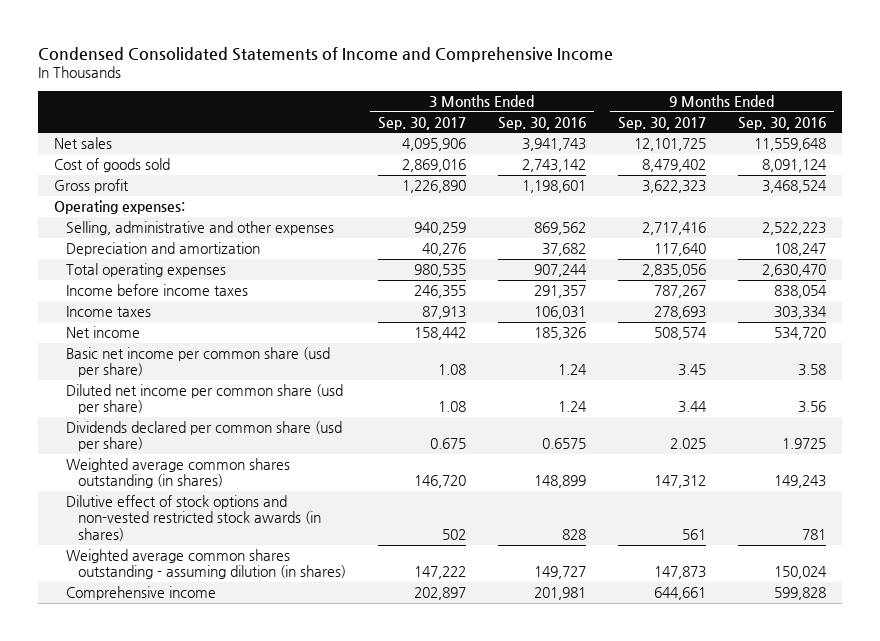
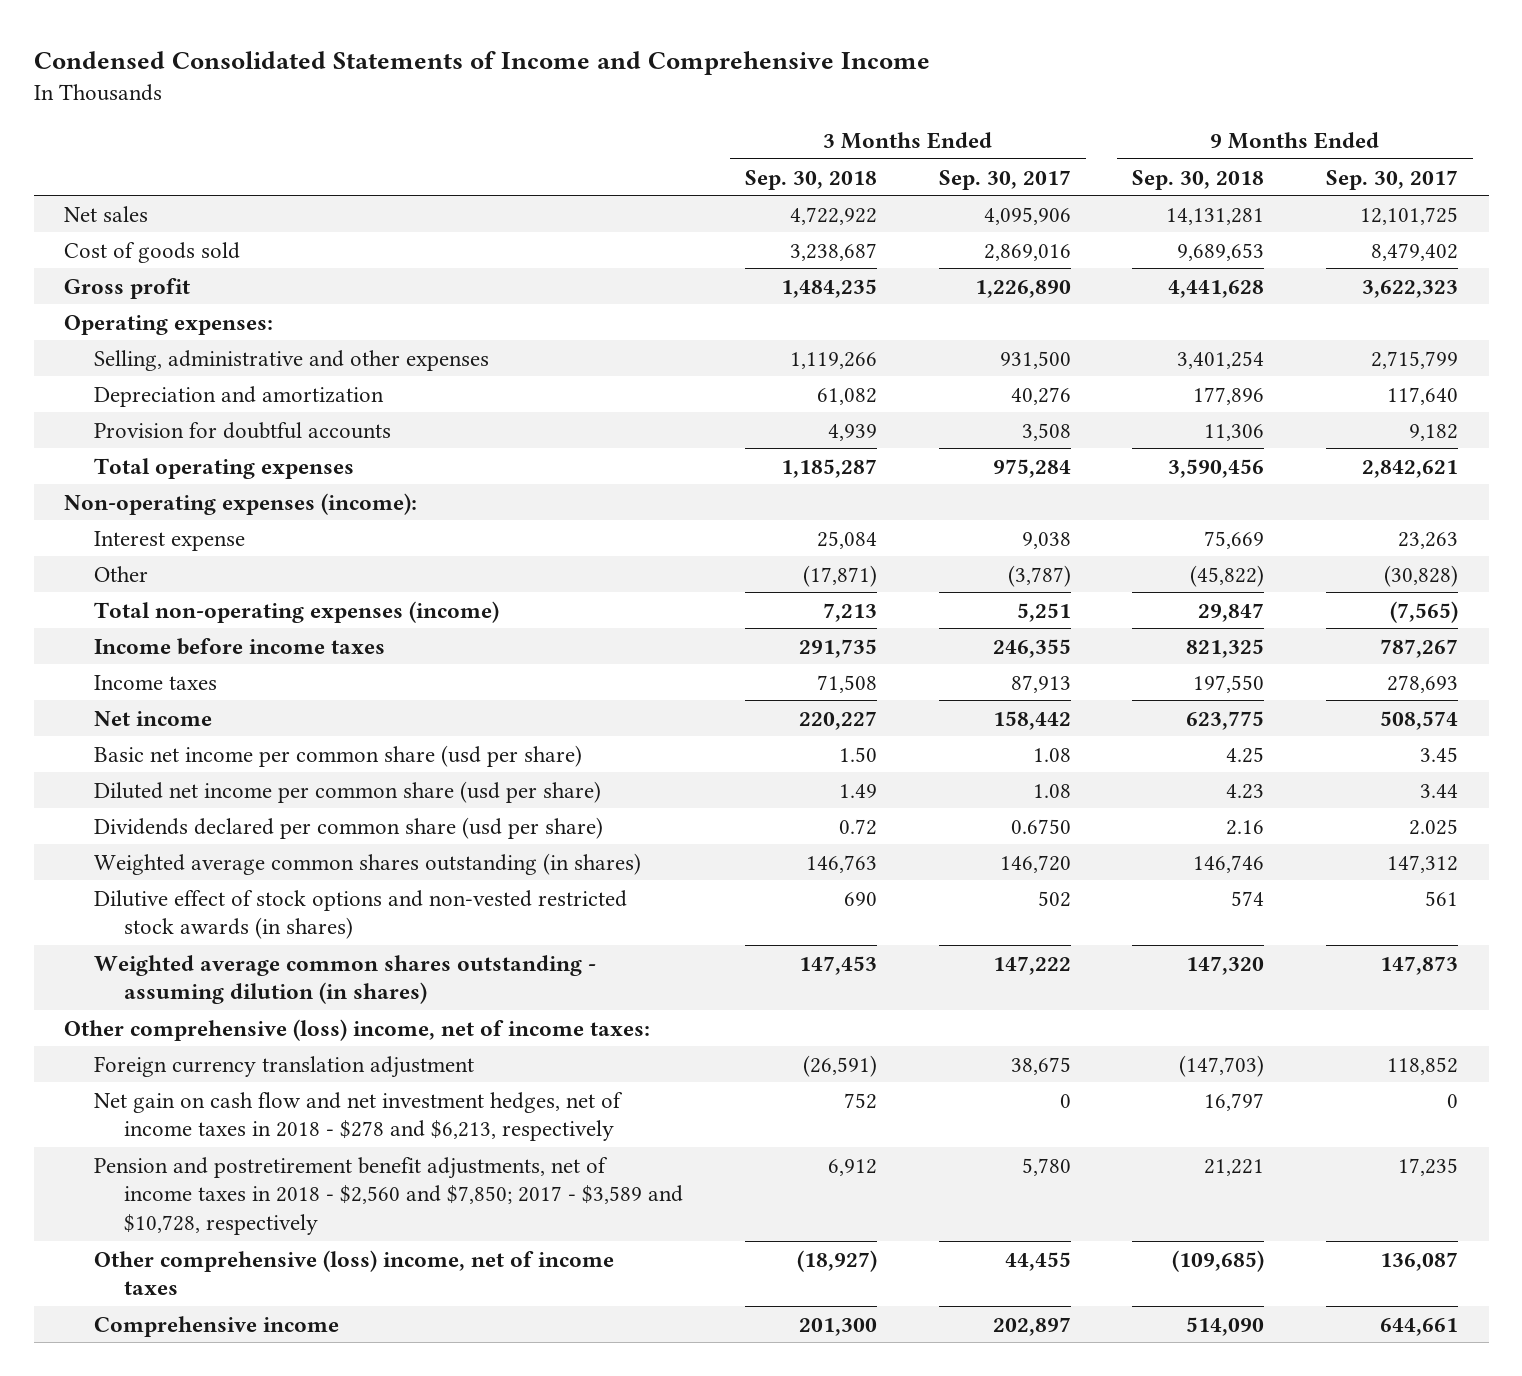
- | 3 Months Ended Sep. 30, 2017 | 3 Months Ended Sep. 30, 2016 | 9 Months Ended Sep. 30, 2017 | 9 Months Ended Sep. 30, 2016
+ | 3 Months Ended Sep. 30, 2018 | 3 Months Ended Sep. 30, 2017 | 9 Months Ended Sep. 30, 2018 | 9 Months Ended Sep. 30, 2017
- Selling, administrative and other expenses | 940,259 | 869,562 | 2,717,416 | 2,522,223
+ Selling, administrative and other expenses | 1,119,266 | 931,500 | 3,401,254 | 2,715,799
- Total operating expenses | 980,535 | 907,244 | 2,835,056 | 2,630,470
+ Provision for doubtful accounts | 4,939 | 3,508 | 11,306 | 9,182
+ Total operating expenses | 1,185,287 | 975,284 | 3,590,456 | 2,842,621
+ Non-operating expenses (income):
+ Interest expense | 25,084 | 9,038 | 75,669 | 23,263
+ Other | (17,871) | (3,787) | (45,822) | (30,828)
+ Total non-operating expenses (income) | 7,213 | 5,251 | 29,847 | (7,565)
- Dividends declared per common share (usd per share) | 0.675 | 0.6575 | 2.025 | 1.9725
+ Dividends declared per common share (usd per share) | 0.72 | 0.6750 | 2.16 | 2.025
+ Other comprehensive (loss) income, net of income taxes:
+ Foreign currency translation adjustment | (26,591) | 38,675 | (147,703) | 118,852
+ Net gain on cash flow and net investment hedges, net of income taxes in 2018 - $278 and $6,213, respectively | 752 | 0 | 16,797 | 0
+ Pension and postretirement benefit adjustments, net of income taxes in 2018 - $2,560 and $7,850; 2017 - $3,589 and $10,728, respectively | 6,912 | 5,780 | 21,221 | 17,235
+ Other comprehensive (loss) income, net of income taxes | (18,927) | 44,455 | (109,685) | 136,087

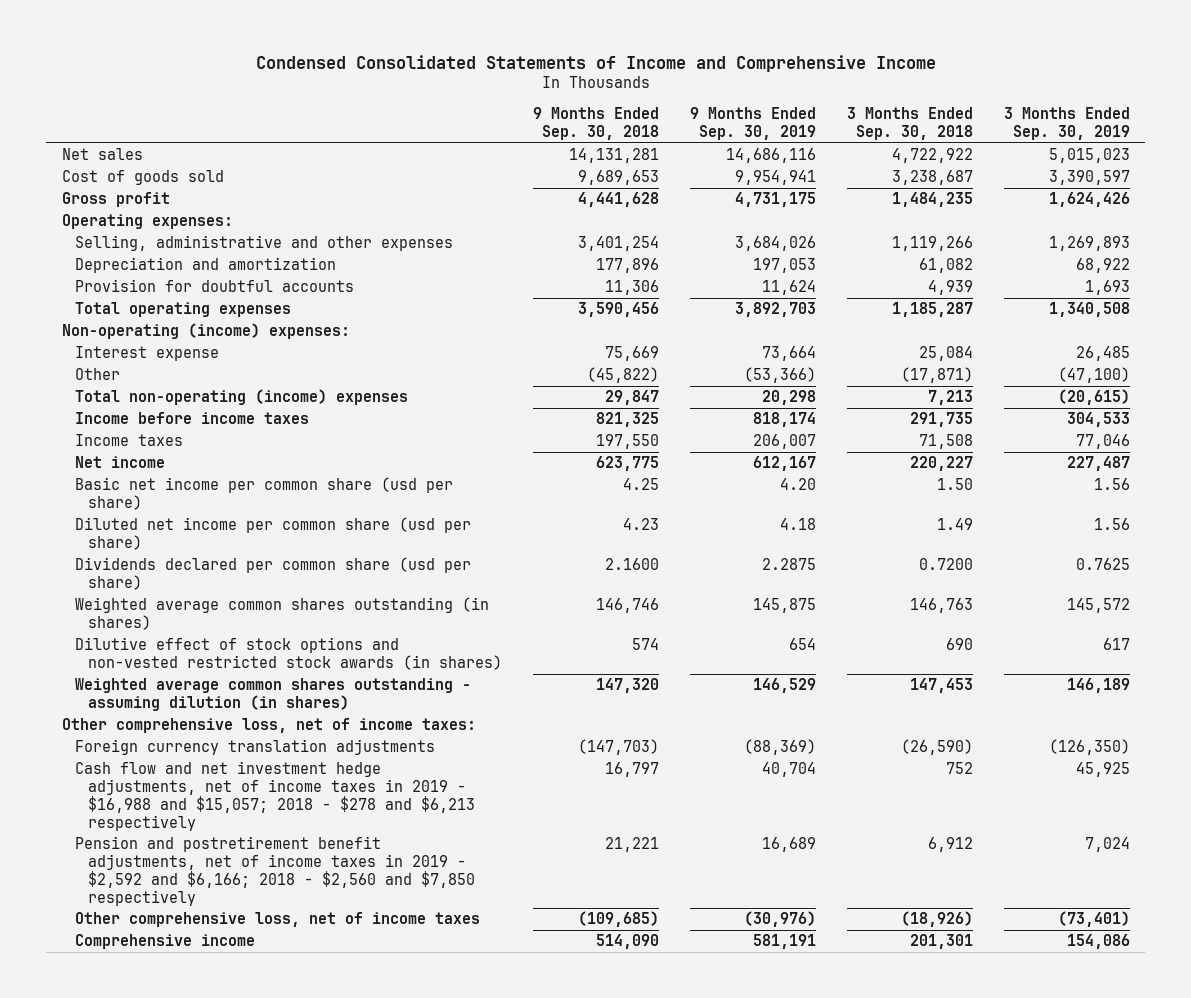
- | 3 Months Ended Sep. 30, 2018 | 3 Months Ended Sep. 30, 2017 | 9 Months Ended Sep. 30, 2018 | 9 Months Ended Sep. 30, 2017
+ | 9 Months Ended Sep. 30, 2018 | 9 Months Ended Sep. 30, 2019 | 3 Months Ended Sep. 30, 2018 | 3 Months Ended Sep. 30, 2019
- Non-operating expenses (income):
+ Non-operating (income) expenses:
- Total non-operating expenses (income) | 7,213 | 5,251 | 29,847 | (7,565)
+ Total non-operating (income) expenses | 29,847 | 20,298 | 7,213 | (20,615)
- Dividends declared per common share (usd per share) | 0.72 | 0.6750 | 2.16 | 2.025
+ Dividends declared per common share (usd per share) | 2.1600 | 2.2875 | 0.7200 | 0.7625
- Other comprehensive (loss) income, net of income taxes:
- Foreign currency translation adjustment | (26,591) | 38,675 | (147,703) | 118,852
- Net gain on cash flow and net investment hedges, net of income taxes in 2018 - $278 and $6,213, respectively | 752 | 0 | 16,797 | 0
- Pension and postretirement benefit adjustments, net of income taxes in 2018 - $2,560 and $7,850; 2017 - $3,589 and $10,728, respectively | 6,912 | 5,780 | 21,221 | 17,235
- Other comprehensive (loss) income, net of income taxes | (18,927) | 44,455 | (109,685) | 136,087
- Comprehensive income | 201,300 | 202,897 | 514,090 | 644,661
+ Other comprehensive loss, net of income taxes:
+ Foreign currency translation adjustments | (147,703) | (88,369) | (26,590) | (126,350)
+ Cash flow and net investment hedge adjustments, net of income taxes in 2019 - $16,988 and $15,057; 2018 - $278 and $6,213 respectively | 16,797 | 40,704 | 752 | 45,925
+ Pension and postretirement benefit adjustments, net of income taxes in 2019 - $2,592 and $6,166; 2018 - $2,560 and $7,850 respectively | 21,221 | 16,689 | 6,912 | 7,024
+ Other comprehensive loss, net of income taxes | (109,685) | (30,976) | (18,926) | (73,401)
+ Comprehensive income | 514,090 | 581,191 | 201,301 | 154,086

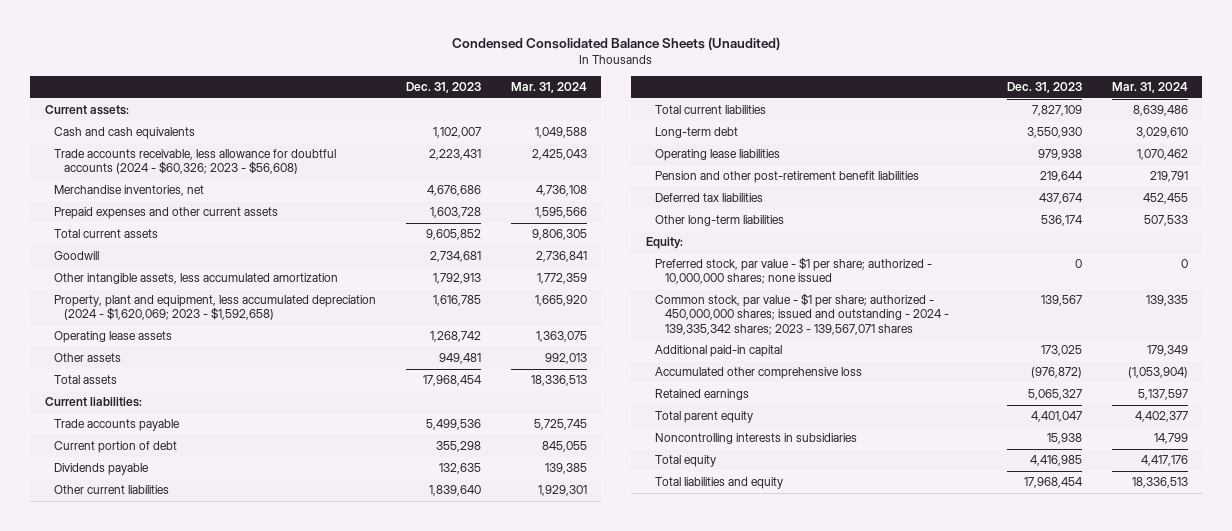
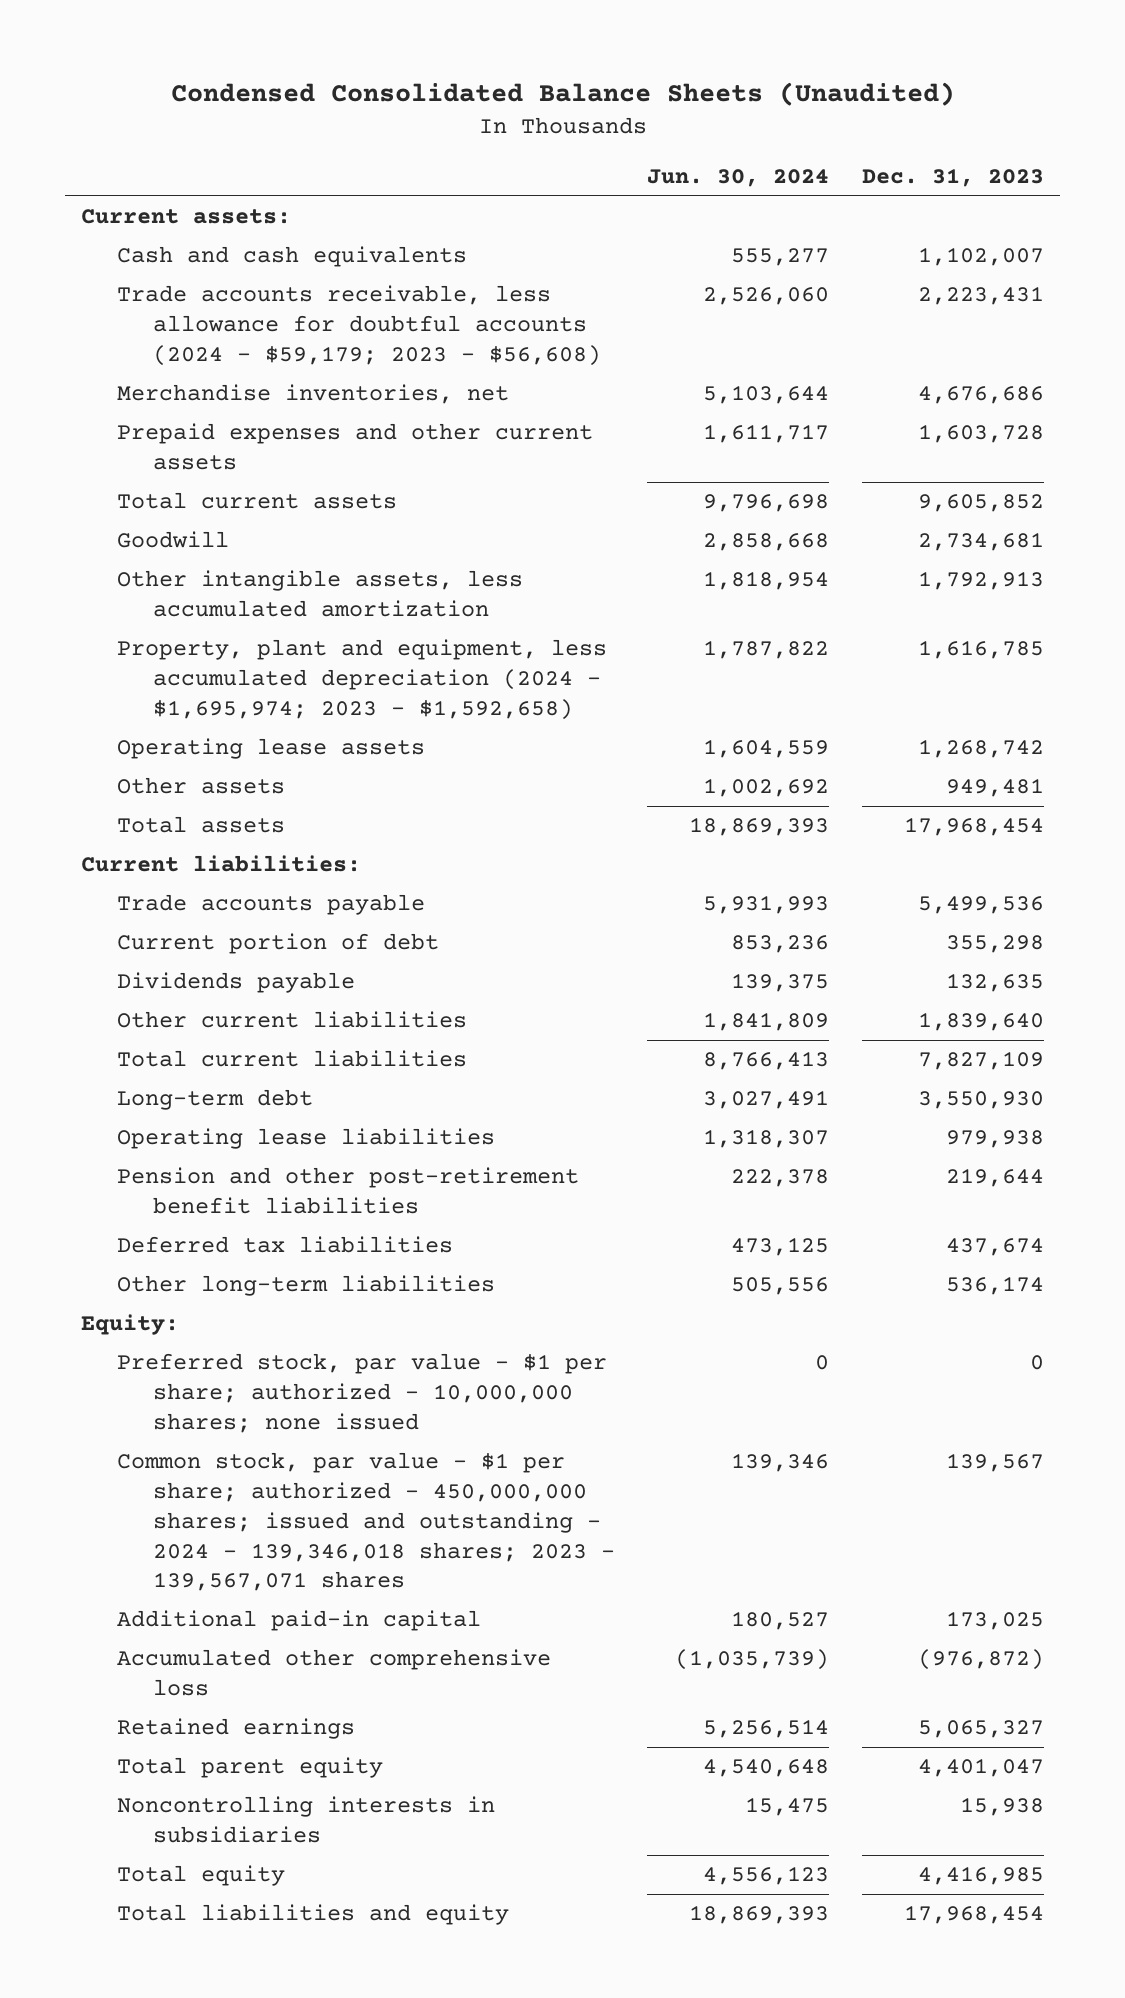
- | Dec. 31, 2023 | Mar. 31, 2024
+ | Jun. 30, 2024 | Dec. 31, 2023
- Trade accounts receivable, less allowance for doubtful accounts (2024 - $60,326; 2023 - $56,608) | 2,223,431 | 2,425,043
+ Trade accounts receivable, less allowance for doubtful accounts (2024 - $59,179; 2023 - $56,608) | 2,526,060 | 2,223,431
- Property, plant and equipment, less accumulated depreciation (2024 - $1,620,069; 2023 - $1,592,658) | 1,616,785 | 1,665,920
+ Property, plant and equipment, less accumulated depreciation (2024 - $1,695,974; 2023 - $1,592,658) | 1,787,822 | 1,616,785
- Common stock, par value - $1 per share; authorized - 450,000,000 shares; issued and outstanding - 2024 - 139,335,342 shares; 2023 - 139,567,071 shares | 139,567 | 139,335
+ Common stock, par value - $1 per share; authorized - 450,000,000 shares; issued and outstanding - 2024 - 139,346,018 shares; 2023 - 139,567,071 shares | 139,346 | 139,567

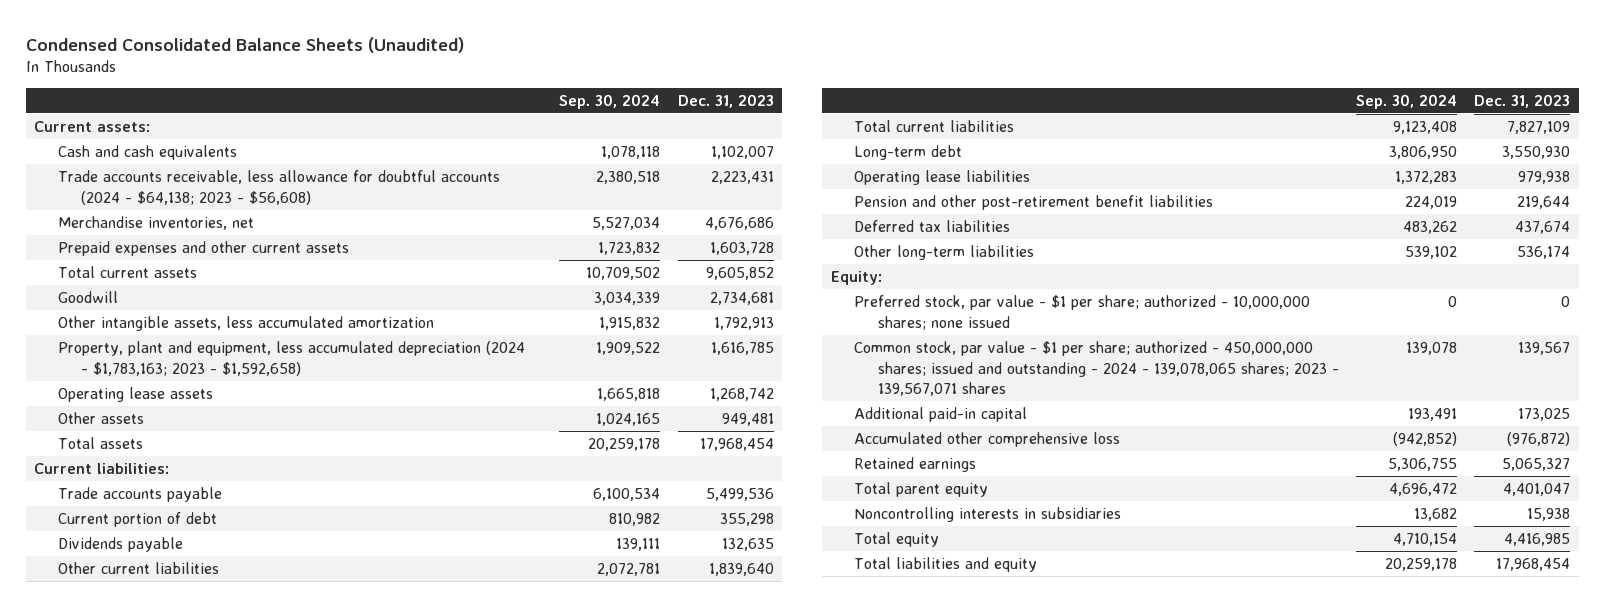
- | Jun. 30, 2024 | Dec. 31, 2023
+ | Sep. 30, 2024 | Dec. 31, 2023
- Trade accounts receivable, less allowance for doubtful accounts (2024 - $59,179; 2023 - $56,608) | 2,526,060 | 2,223,431
+ Trade accounts receivable, less allowance for doubtful accounts (2024 - $64,138; 2023 - $56,608) | 2,380,518 | 2,223,431
- Property, plant and equipment, less accumulated depreciation (2024 - $1,695,974; 2023 - $1,592,658) | 1,787,822 | 1,616,785
+ Property, plant and equipment, less accumulated depreciation (2024 - $1,783,163; 2023 - $1,592,658) | 1,909,522 | 1,616,785
- Common stock, par value - $1 per share; authorized - 450,000,000 shares; issued and outstanding - 2024 - 139,346,018 shares; 2023 - 139,567,071 shares | 139,346 | 139,567
+ Common stock, par value - $1 per share; authorized - 450,000,000 shares; issued and outstanding - 2024 - 139,078,065 shares; 2023 - 139,567,071 shares | 139,078 | 139,567

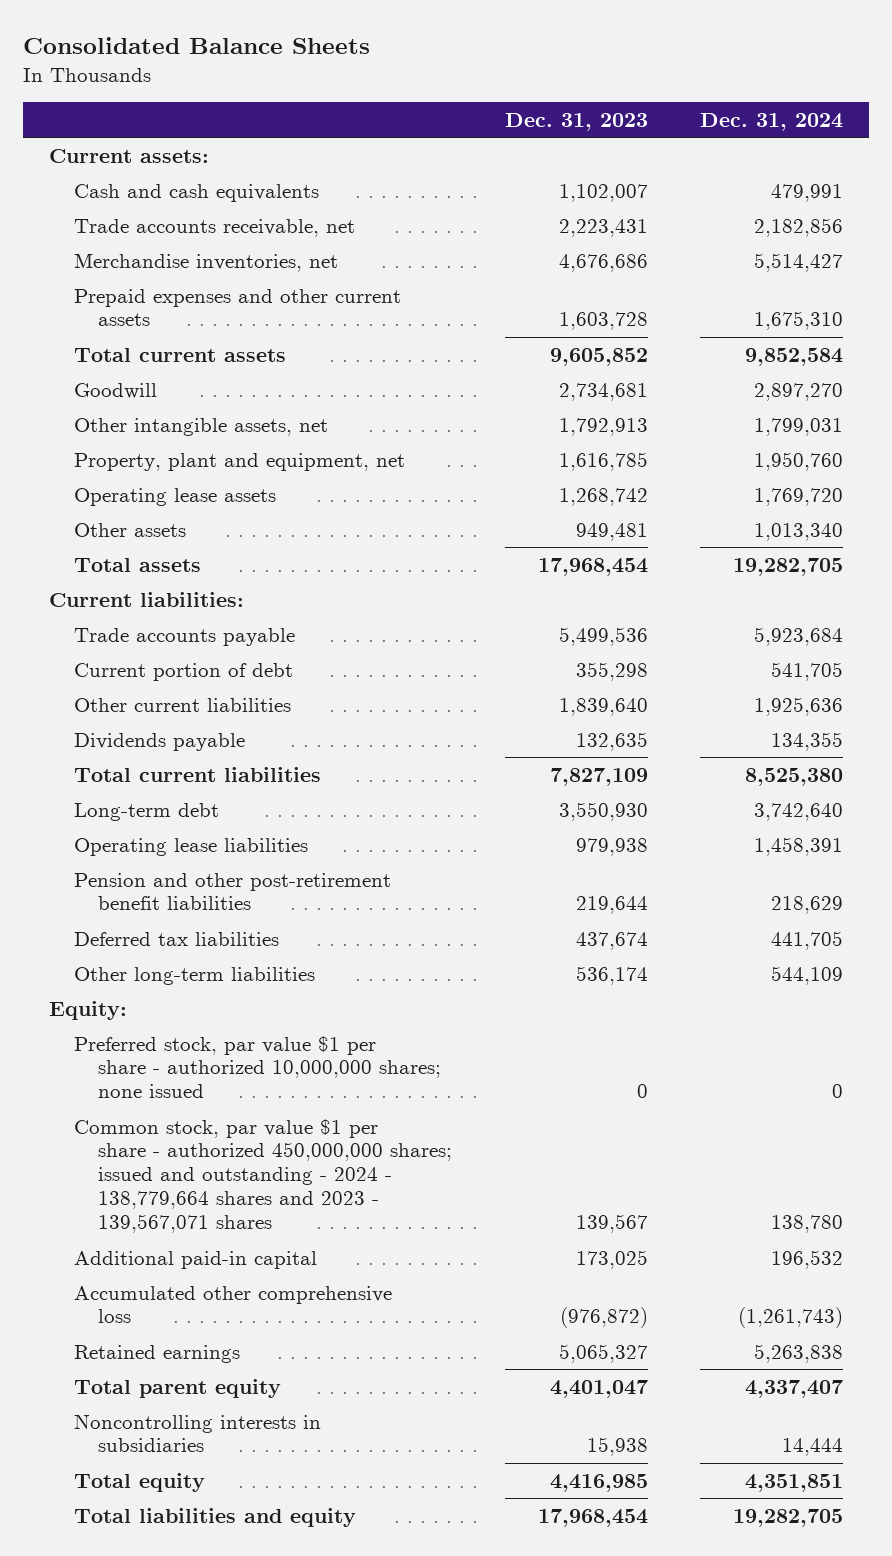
- Condensed Consolidated Balance Sheets (Unaudited)
+ Consolidated Balance Sheets
- | Sep. 30, 2024 | Dec. 31, 2023
+ | Dec. 31, 2023 | Dec. 31, 2024
- Trade accounts receivable, less allowance for doubtful accounts (2024 - $64,138; 2023 - $56,608) | 2,380,518 | 2,223,431
+ Trade accounts receivable, net | 2,223,431 | 2,182,856
- Other intangible assets, less accumulated amortization | 1,915,832 | 1,792,913
- Property, plant and equipment, less accumulated depreciation (2024 - $1,783,163; 2023 - $1,592,658) | 1,909,522 | 1,616,785
+ Other intangible assets, net | 1,792,913 | 1,799,031
+ Property, plant and equipment, net | 1,616,785 | 1,950,760
moved down: Dividends payable | 132,635 | 134,355
- Preferred stock, par value - $1 per share; authorized - 10,000,000 shares; none issued | 0 | 0
- Common stock, par value - $1 per share; authorized - 450,000,000 shares; issued and outstanding - 2024 - 139,078,065 shares; 2023 - 139,567,071 shares | 139,078 | 139,567
+ Preferred stock, par value $1 per share - authorized 10,000,000 shares; none issued | 0 | 0
+ Common stock, par value $1 per share - authorized 450,000,000 shares; issued and outstanding - 2024 - 138,779,664 shares and 2023 - 139,567,071 shares | 139,567 | 138,780

